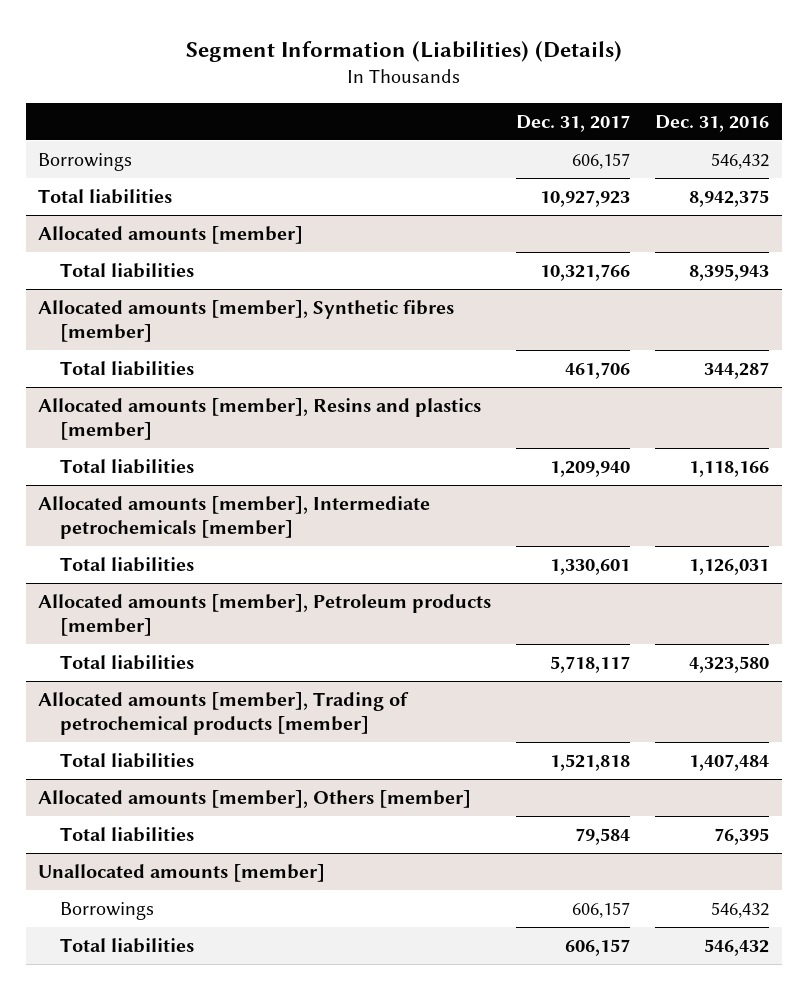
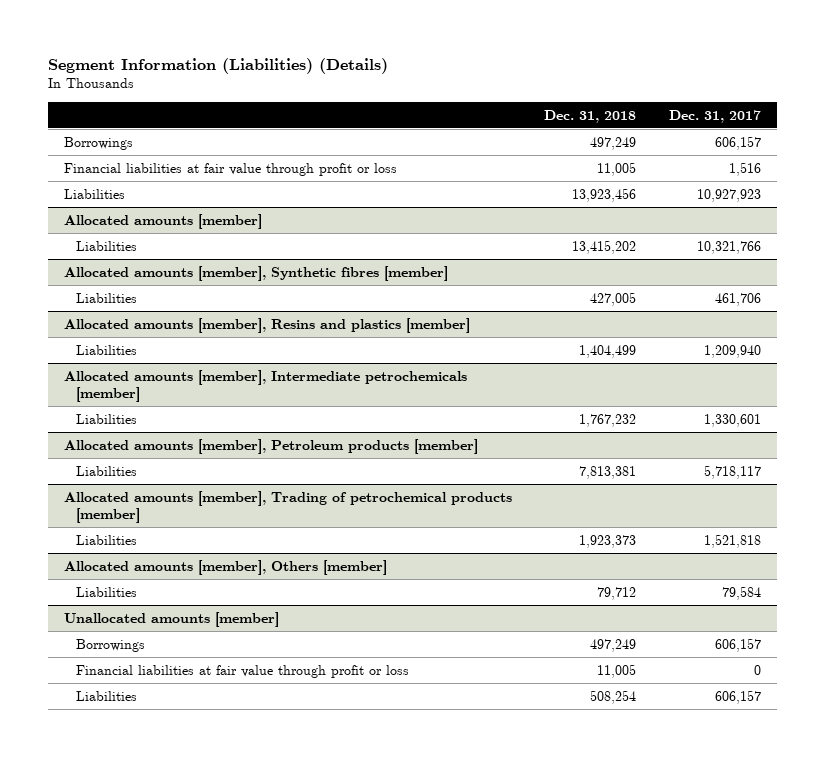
- | Dec. 31, 2017 | Dec. 31, 2016
+ | Dec. 31, 2018 | Dec. 31, 2017
- Total liabilities | 10,927,923 | 8,942,375
+ Financial liabilities at fair value through profit or loss | 11,005 | 1,516
+ Liabilities | 13,923,456 | 10,927,923
@ Allocated amounts [member]
- Total liabilities | 10,321,766 | 8,395,943
+ Liabilities | 13,415,202 | 10,321,766
@ Allocated amounts [member], Synthetic fibres [member]
- Total liabilities | 461,706 | 344,287
+ Liabilities | 427,005 | 461,706
@ Allocated amounts [member], Resins and plastics [member]
- Total liabilities | 1,209,940 | 1,118,166
+ Liabilities | 1,404,499 | 1,209,940
@ Allocated amounts [member], Intermediate petrochemicals [member]
- Total liabilities | 1,330,601 | 1,126,031
+ Liabilities | 1,767,232 | 1,330,601
@ Allocated amounts [member], Petroleum products [member]
- Total liabilities | 5,718,117 | 4,323,580
+ Liabilities | 7,813,381 | 5,718,117
@ Allocated amounts [member], Trading of petrochemical products [member]
- Total liabilities | 1,521,818 | 1,407,484
+ Liabilities | 1,923,373 | 1,521,818
@ Allocated amounts [member], Others [member]
- Total liabilities | 79,584 | 76,395
+ Liabilities | 79,712 | 79,584
@ Unallocated amounts [member]
- Total liabilities | 606,157 | 546,432
+ Financial liabilities at fair value through profit or loss | 11,005 | 0
+ Liabilities | 508,254 | 606,157

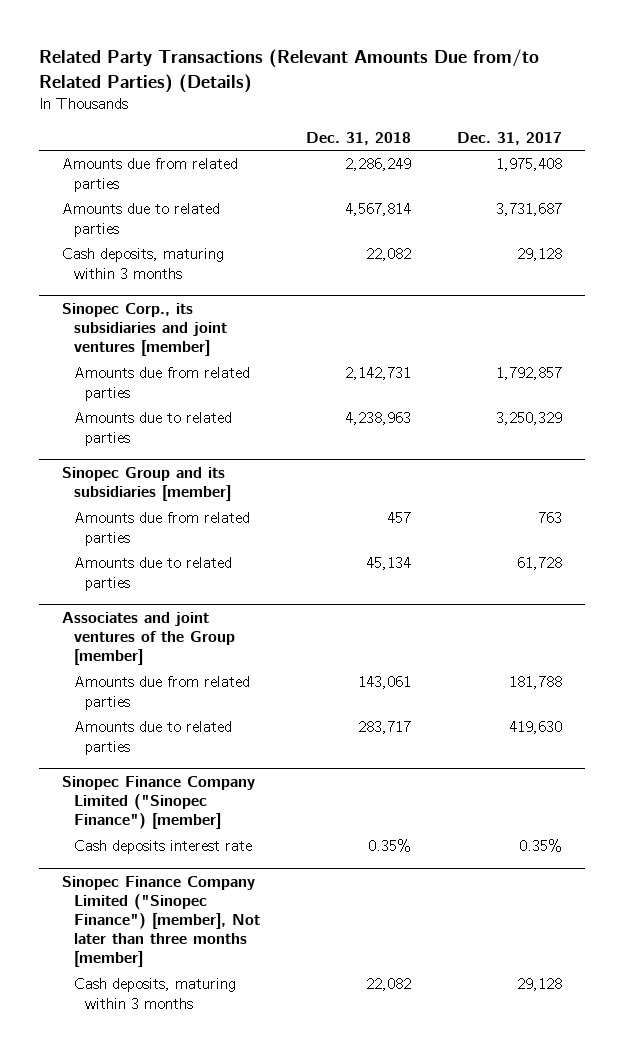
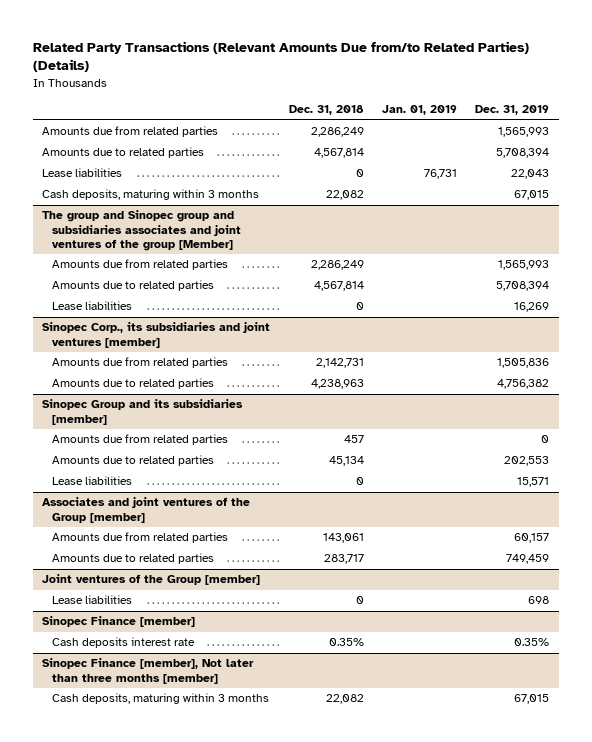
- | Dec. 31, 2018 | Dec. 31, 2017
+ | Dec. 31, 2018 | Jan. 01, 2019 | Dec. 31, 2019
+ Lease liabilities | 0 | 76,731 | 22,043
+ The group and Sinopec group and subsidiaries associates and joint ventures of the group [Member]
+ Amounts due from related parties | 2,286,249 | | 1,565,993
+ Amounts due to related parties | 4,567,814 | | 5,708,394
+ Lease liabilities | 0 | | 16,269
@ Sinopec Group and its subsidiaries [member]
+ Lease liabilities | 0 | | 15,571
- Sinopec Finance Company Limited ("Sinopec Finance") [member]
+ Joint ventures of the Group [member]
+ Lease liabilities | 0 | | 698
+ Sinopec Finance [member]
- Sinopec Finance Company Limited ("Sinopec Finance") [member], Not later than three months [member]
+ Sinopec Finance [member], Not later than three months [member]

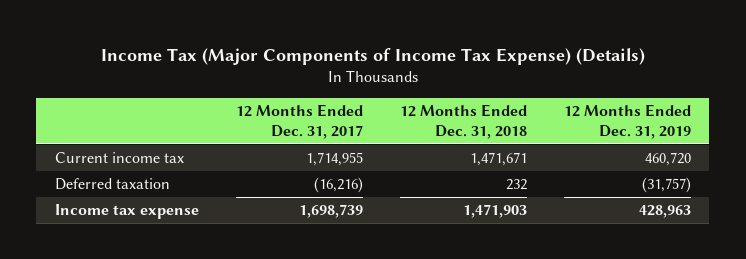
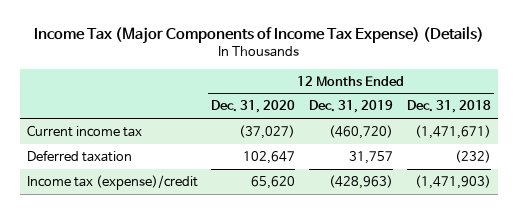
- | 12 Months Ended Dec. 31, 2017 | 12 Months Ended Dec. 31, 2018 | 12 Months Ended Dec. 31, 2019
+ | 12 Months Ended Dec. 31, 2020 | 12 Months Ended Dec. 31, 2019 | 12 Months Ended Dec. 31, 2018
- Current income tax | 1,714,955 | 1,471,671 | 460,720
- Deferred taxation | (16,216) | 232 | (31,757)
- Income tax expense | 1,698,739 | 1,471,903 | 428,963
+ Current income tax | (37,027) | (460,720) | (1,471,671)
+ Deferred taxation | 102,647 | 31,757 | (232)
+ Income tax (expense)/credit | 65,620 | (428,963) | (1,471,903)

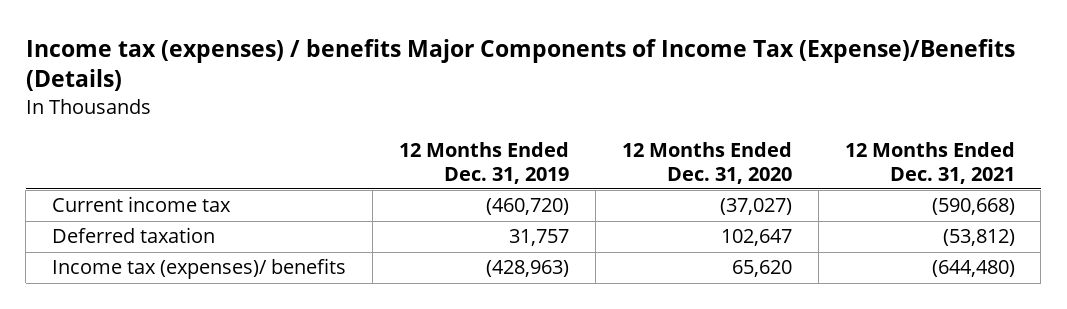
- Income Tax (Major Components of Income Tax Expense) (Details)
+ Income tax (expenses) / benefits Major Components of Income Tax (Expense)/Benefits (Details)
- | 12 Months Ended Dec. 31, 2020 | 12 Months Ended Dec. 31, 2019 | 12 Months Ended Dec. 31, 2018
+ | 12 Months Ended Dec. 31, 2019 | 12 Months Ended Dec. 31, 2020 | 12 Months Ended Dec. 31, 2021
- Income tax (expense)/credit | 65,620 | (428,963) | (1,471,903)
+ Income tax (expenses)/ benefits | (428,963) | 65,620 | (644,480)

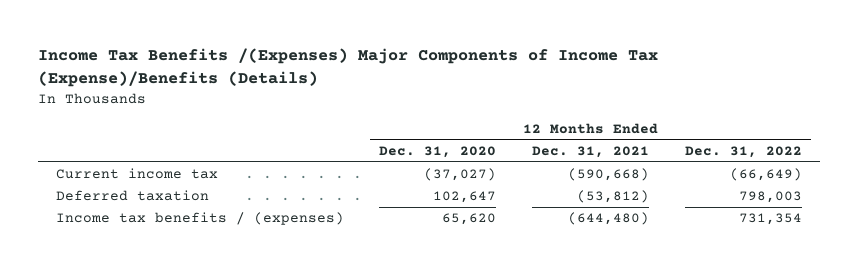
- Income tax (expenses) / benefits Major Components of Income Tax (Expense)/Benefits (Details)
+ Income Tax Benefits /(Expenses) Major Components of Income Tax (Expense)/Benefits (Details)
- | 12 Months Ended Dec. 31, 2019 | 12 Months Ended Dec. 31, 2020 | 12 Months Ended Dec. 31, 2021
+ | 12 Months Ended Dec. 31, 2020 | 12 Months Ended Dec. 31, 2021 | 12 Months Ended Dec. 31, 2022
- Income tax (expenses)/ benefits | (428,963) | 65,620 | (644,480)
+ Income tax benefits / (expenses) | 65,620 | (644,480) | 731,354

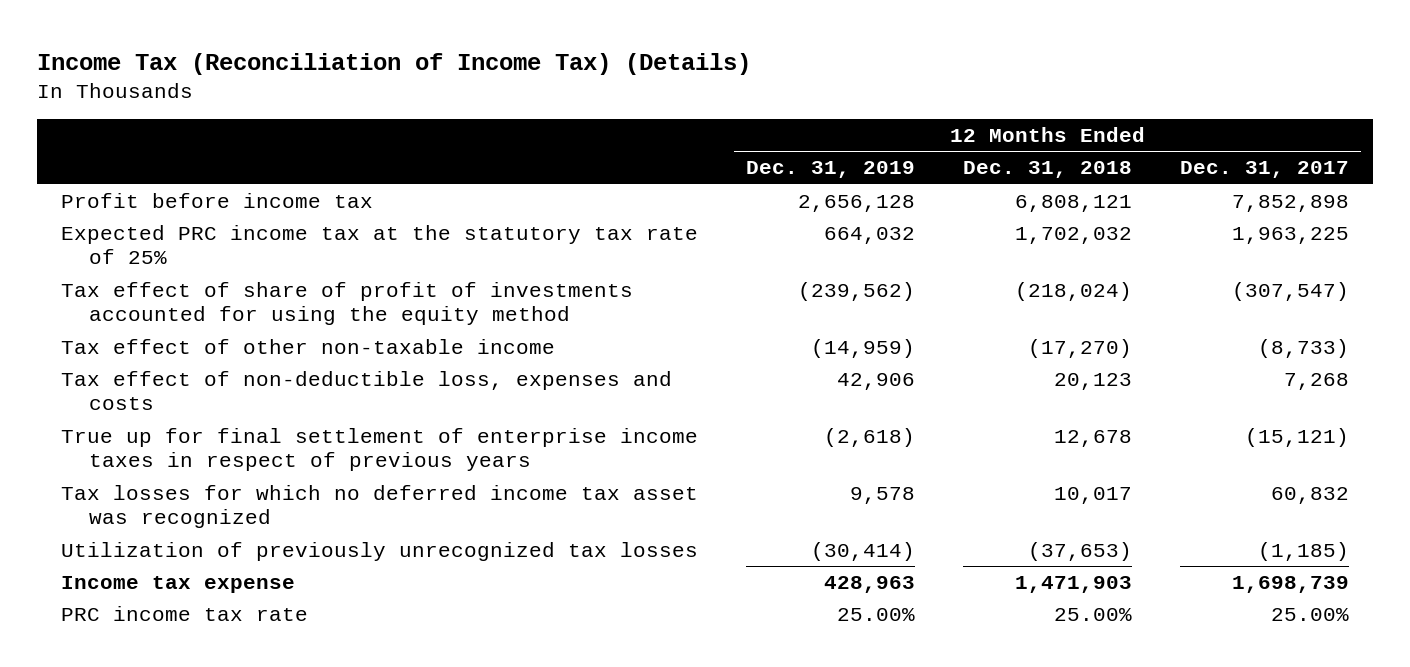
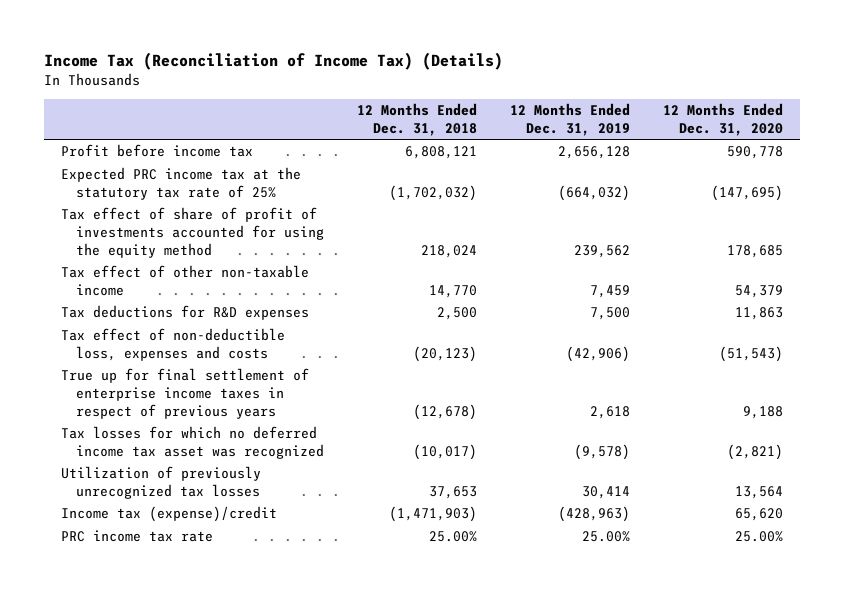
- | 12 Months Ended Dec. 31, 2019 | 12 Months Ended Dec. 31, 2018 | 12 Months Ended Dec. 31, 2017
+ | 12 Months Ended Dec. 31, 2018 | 12 Months Ended Dec. 31, 2019 | 12 Months Ended Dec. 31, 2020
- Expected PRC income tax at the statutory tax rate of 25% | 664,032 | 1,702,032 | 1,963,225
- Tax effect of share of profit of investments accounted for using the equity method | (239,562) | (218,024) | (307,547)
- Tax effect of other non-taxable income | (14,959) | (17,270) | (8,733)
- Tax effect of non-deductible loss, expenses and costs | 42,906 | 20,123 | 7,268
- True up for final settlement of enterprise income taxes in respect of previous years | (2,618) | 12,678 | (15,121)
- Tax losses for which no deferred income tax asset was recognized | 9,578 | 10,017 | 60,832
- Utilization of previously unrecognized tax losses | (30,414) | (37,653) | (1,185)
- Income tax expense | 428,963 | 1,471,903 | 1,698,739
+ Expected PRC income tax at the statutory tax rate of 25% | (1,702,032) | (664,032) | (147,695)
+ Tax effect of share of profit of investments accounted for using the equity method | 218,024 | 239,562 | 178,685
+ Tax effect of other non-taxable income | 14,770 | 7,459 | 54,379
+ Tax deductions for R&D expenses | 2,500 | 7,500 | 11,863
+ Tax effect of non-deductible loss, expenses and costs | (20,123) | (42,906) | (51,543)
+ True up for final settlement of enterprise income taxes in respect of previous years | (12,678) | 2,618 | 9,188
+ Tax losses for which no deferred income tax asset was recognized | (10,017) | (9,578) | (2,821)
+ Utilization of previously unrecognized tax losses | 37,653 | 30,414 | 13,564
+ Income tax (expense)/credit | (1,471,903) | (428,963) | 65,620

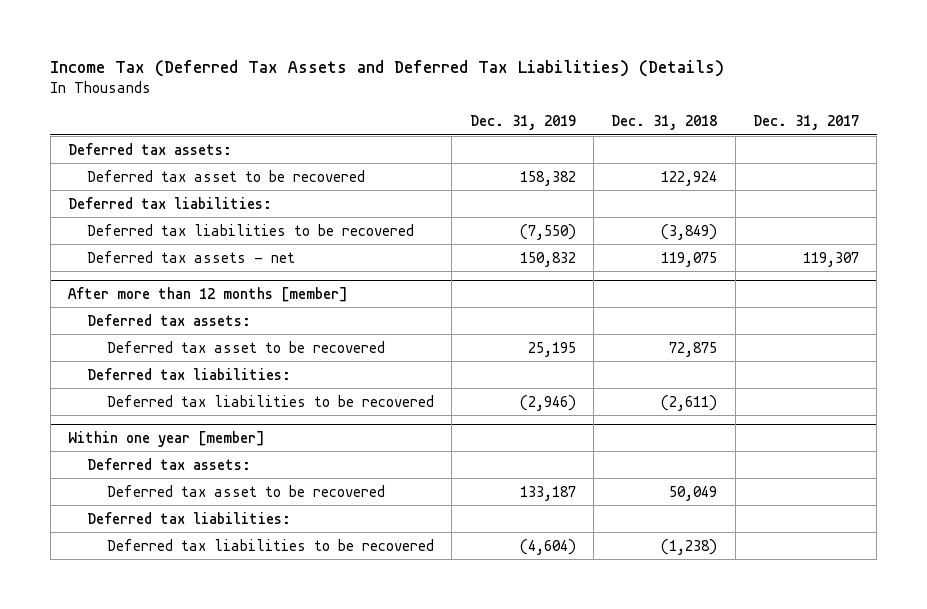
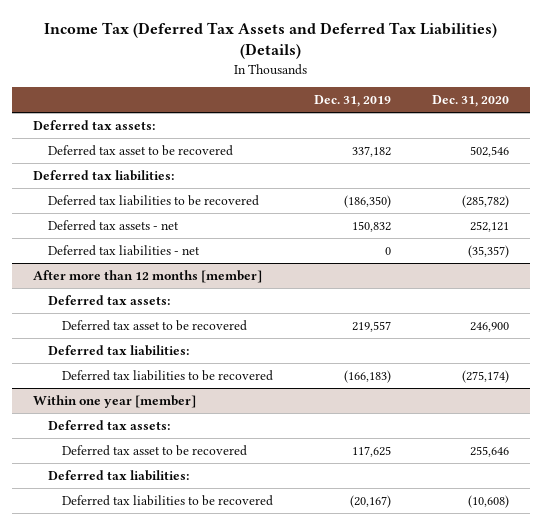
- | Dec. 31, 2019 | Dec. 31, 2018 | Dec. 31, 2017
+ | Dec. 31, 2019 | Dec. 31, 2020
- Deferred tax asset to be recovered | 158,382 | 122,924 |
+ Deferred tax asset to be recovered | 337,182 | 502,546
- Deferred tax liabilities to be recovered | (7,550) | (3,849) |
+ Deferred tax liabilities to be recovered | (186,350) | (285,782)
+ Deferred tax liabilities - net | 0 | (35,357)
@ After more than 12 months [member]
- Deferred tax asset to be recovered | 25,195 | 72,875 |
+ Deferred tax asset to be recovered | 219,557 | 246,900
- Deferred tax liabilities to be recovered | (2,946) | (2,611) |
+ Deferred tax liabilities to be recovered | (166,183) | (275,174)
@ Within one year [member]
- Deferred tax asset to be recovered | 133,187 | 50,049 |
+ Deferred tax asset to be recovered | 117,625 | 255,646
- Deferred tax liabilities to be recovered | (4,604) | (1,238) |
+ Deferred tax liabilities to be recovered | (20,167) | (10,608)

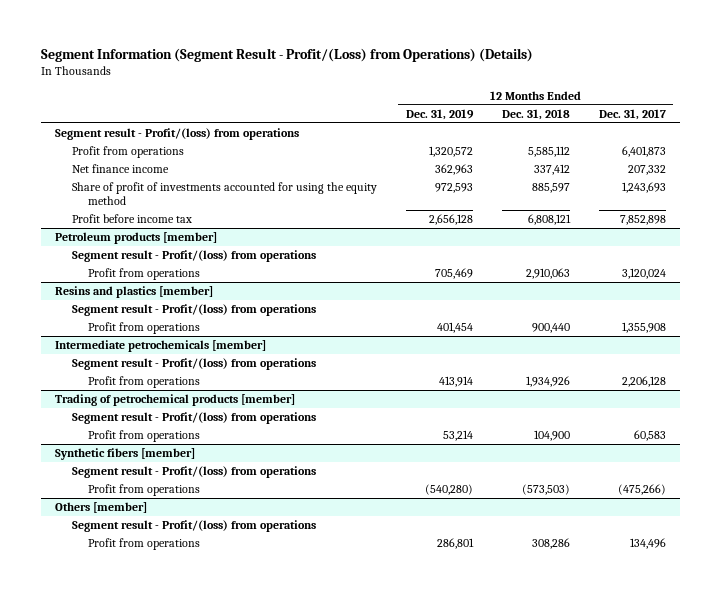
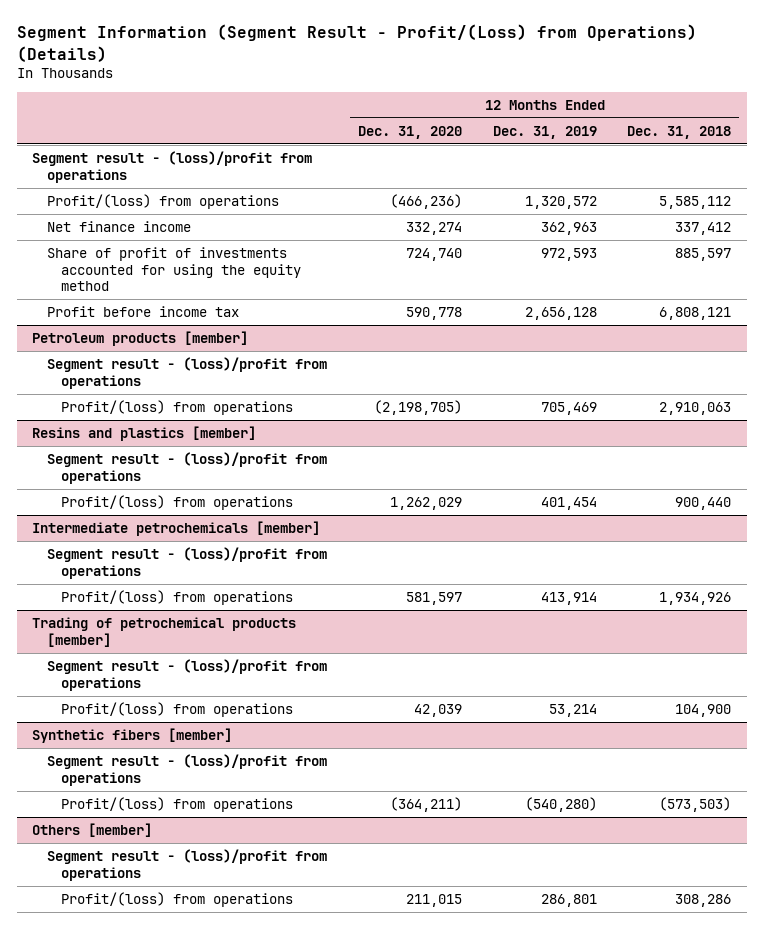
- | 12 Months Ended Dec. 31, 2019 | 12 Months Ended Dec. 31, 2018 | 12 Months Ended Dec. 31, 2017
+ | 12 Months Ended Dec. 31, 2020 | 12 Months Ended Dec. 31, 2019 | 12 Months Ended Dec. 31, 2018
- Segment result - Profit/(loss) from operations
- Profit from operations | 1,320,572 | 5,585,112 | 6,401,873
+ Segment result - (loss)/profit from operations
+ Profit/(loss) from operations | (466,236) | 1,320,572 | 5,585,112
@ Petroleum products [member]
- Segment result - Profit/(loss) from operations
- Profit from operations | 705,469 | 2,910,063 | 3,120,024
+ Segment result - (loss)/profit from operations
+ Profit/(loss) from operations | (2,198,705) | 705,469 | 2,910,063
@ Resins and plastics [member]
- Segment result - Profit/(loss) from operations
- Profit from operations | 401,454 | 900,440 | 1,355,908
+ Segment result - (loss)/profit from operations
+ Profit/(loss) from operations | 1,262,029 | 401,454 | 900,440
@ Intermediate petrochemicals [member]
- Segment result - Profit/(loss) from operations
- Profit from operations | 413,914 | 1,934,926 | 2,206,128
+ Segment result - (loss)/profit from operations
+ Profit/(loss) from operations | 581,597 | 413,914 | 1,934,926
@ Trading of petrochemical products [member]
- Segment result - Profit/(loss) from operations
- Profit from operations | 53,214 | 104,900 | 60,583
+ Segment result - (loss)/profit from operations
+ Profit/(loss) from operations | 42,039 | 53,214 | 104,900
@ Synthetic fibers [member]
- Segment result - Profit/(loss) from operations
- Profit from operations | (540,280) | (573,503) | (475,266)
+ Segment result - (loss)/profit from operations
+ Profit/(loss) from operations | (364,211) | (540,280) | (573,503)
@ Others [member]
- Segment result - Profit/(loss) from operations
- Profit from operations | 286,801 | 308,286 | 134,496
+ Segment result - (loss)/profit from operations
+ Profit/(loss) from operations | 211,015 | 286,801 | 308,286

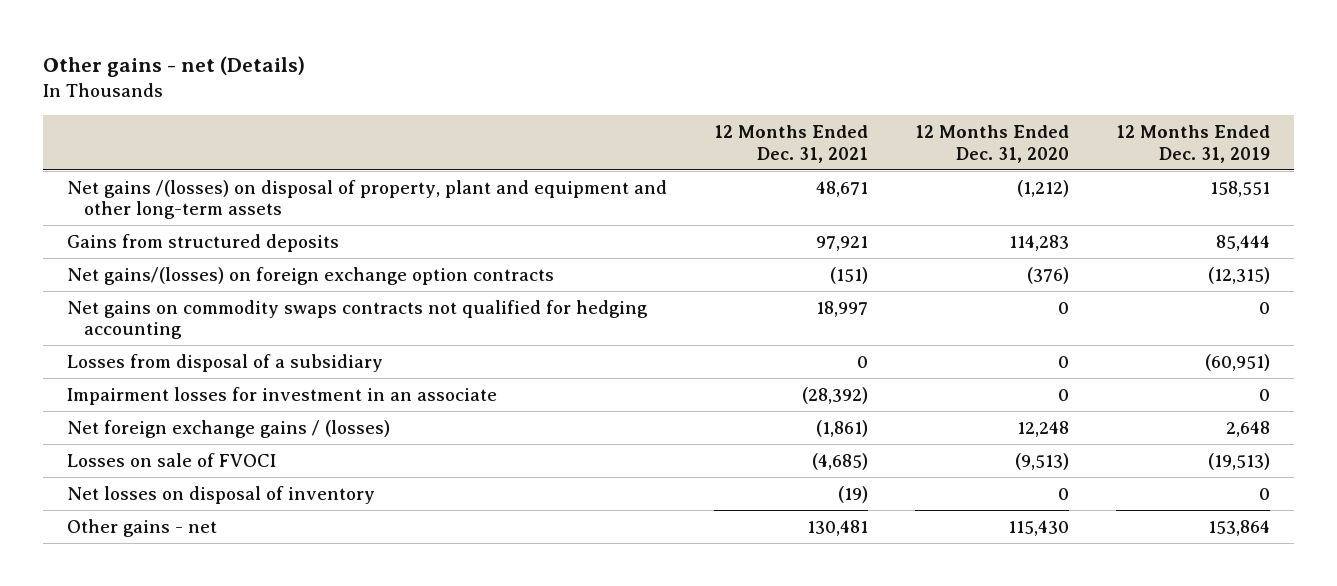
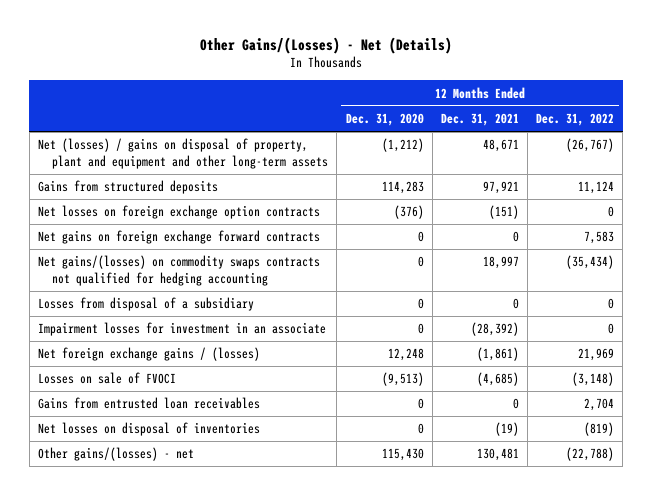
- Other gains - net (Details)
+ Other Gains/(Losses) - Net (Details)
- | 12 Months Ended Dec. 31, 2021 | 12 Months Ended Dec. 31, 2020 | 12 Months Ended Dec. 31, 2019
+ | 12 Months Ended Dec. 31, 2020 | 12 Months Ended Dec. 31, 2021 | 12 Months Ended Dec. 31, 2022
- Net gains /(losses) on disposal of property, plant and equipment and other long-term assets | 48,671 | (1,212) | 158,551
+ Net (losses) / gains on disposal of property, plant and equipment and other long-term assets | (1,212) | 48,671 | (26,767)
- Net gains/(losses) on foreign exchange option contracts | (151) | (376) | (12,315)
- Net gains on commodity swaps contracts not qualified for hedging accounting | 18,997 | 0 | 0
+ Net losses on foreign exchange option contracts | (376) | (151) | 0
+ Net gains on foreign exchange forward contracts | 0 | 0 | 7,583
+ Net gains/(losses) on commodity swaps contracts not qualified for hedging accounting | 0 | 18,997 | (35,434)
- Net losses on disposal of inventory | (19) | 0 | 0
- Other gains - net | 130,481 | 115,430 | 153,864
+ Gains from entrusted loan receivables | 0 | 0 | 2,704
+ Net losses on disposal of inventories | 0 | (19) | (819)
+ Other gains/(losses) - net | 115,430 | 130,481 | (22,788)

